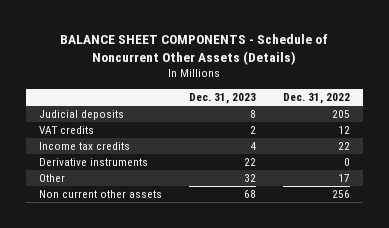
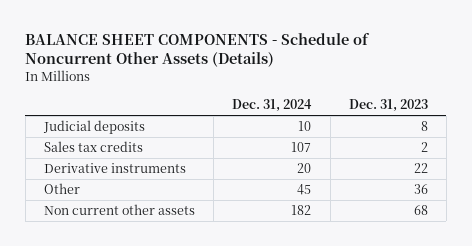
- | Dec. 31, 2023 | Dec. 31, 2022
+ | Dec. 31, 2024 | Dec. 31, 2023
- VAT credits | 2 | 12
- Income tax credits | 4 | 22
+ Sales tax credits | 107 | 2
- Other | 32 | 17
+ Other | 45 | 36

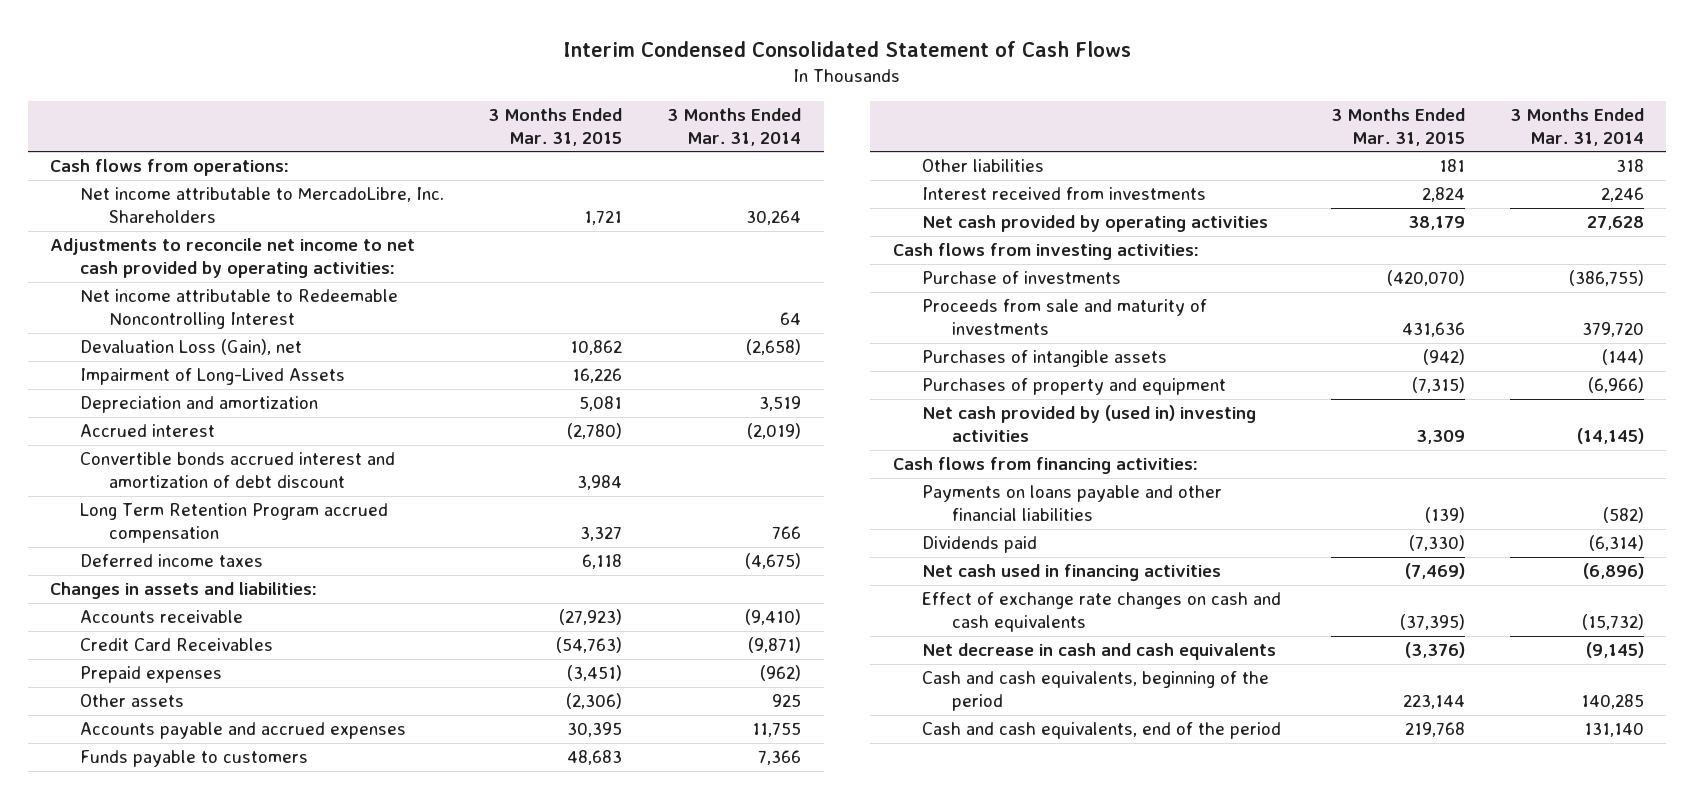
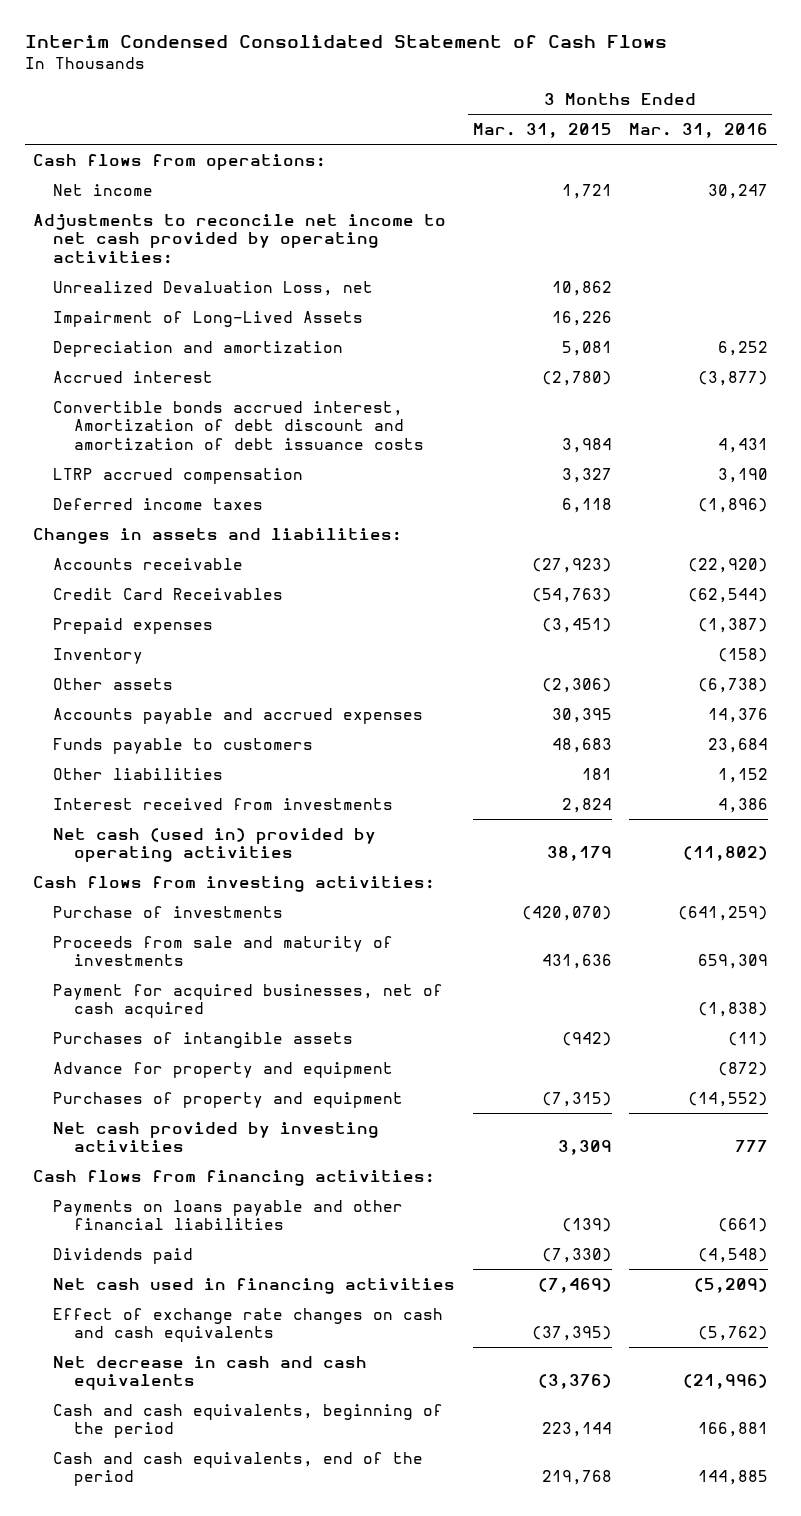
- | 3 Months Ended Mar. 31, 2015 | 3 Months Ended Mar. 31, 2014
+ | 3 Months Ended Mar. 31, 2015 | 3 Months Ended Mar. 31, 2016
- Net income attributable to MercadoLibre, Inc. Shareholders | 1,721 | 30,264
+ Net income | 1,721 | 30,247
- Net income attributable to Redeemable Noncontrolling Interest | | 64
- Devaluation Loss (Gain), net | 10,862 | (2,658)
+ Unrealized Devaluation Loss, net | 10,862 |
- Convertible bonds accrued interest and amortization of debt discount | 3,984 |
- Long Term Retention Program accrued compensation | 3,327 | 766
+ Convertible bonds accrued interest, Amortization of debt discount and amortization of debt issuance costs | 3,984 | 4,431
+ LTRP accrued compensation | 3,327 | 3,190
+ Inventory | | (158)
- Net cash provided by operating activities | 38,179 | 27,628
+ Net cash (used in) provided by operating activities | 38,179 | (11,802)
+ Payment for acquired businesses, net of cash acquired | | (1,838)
+ Advance for property and equipment | | (872)
- Net cash provided by (used in) investing activities | 3,309 | (14,145)
+ Net cash provided by investing activities | 3,309 | 777

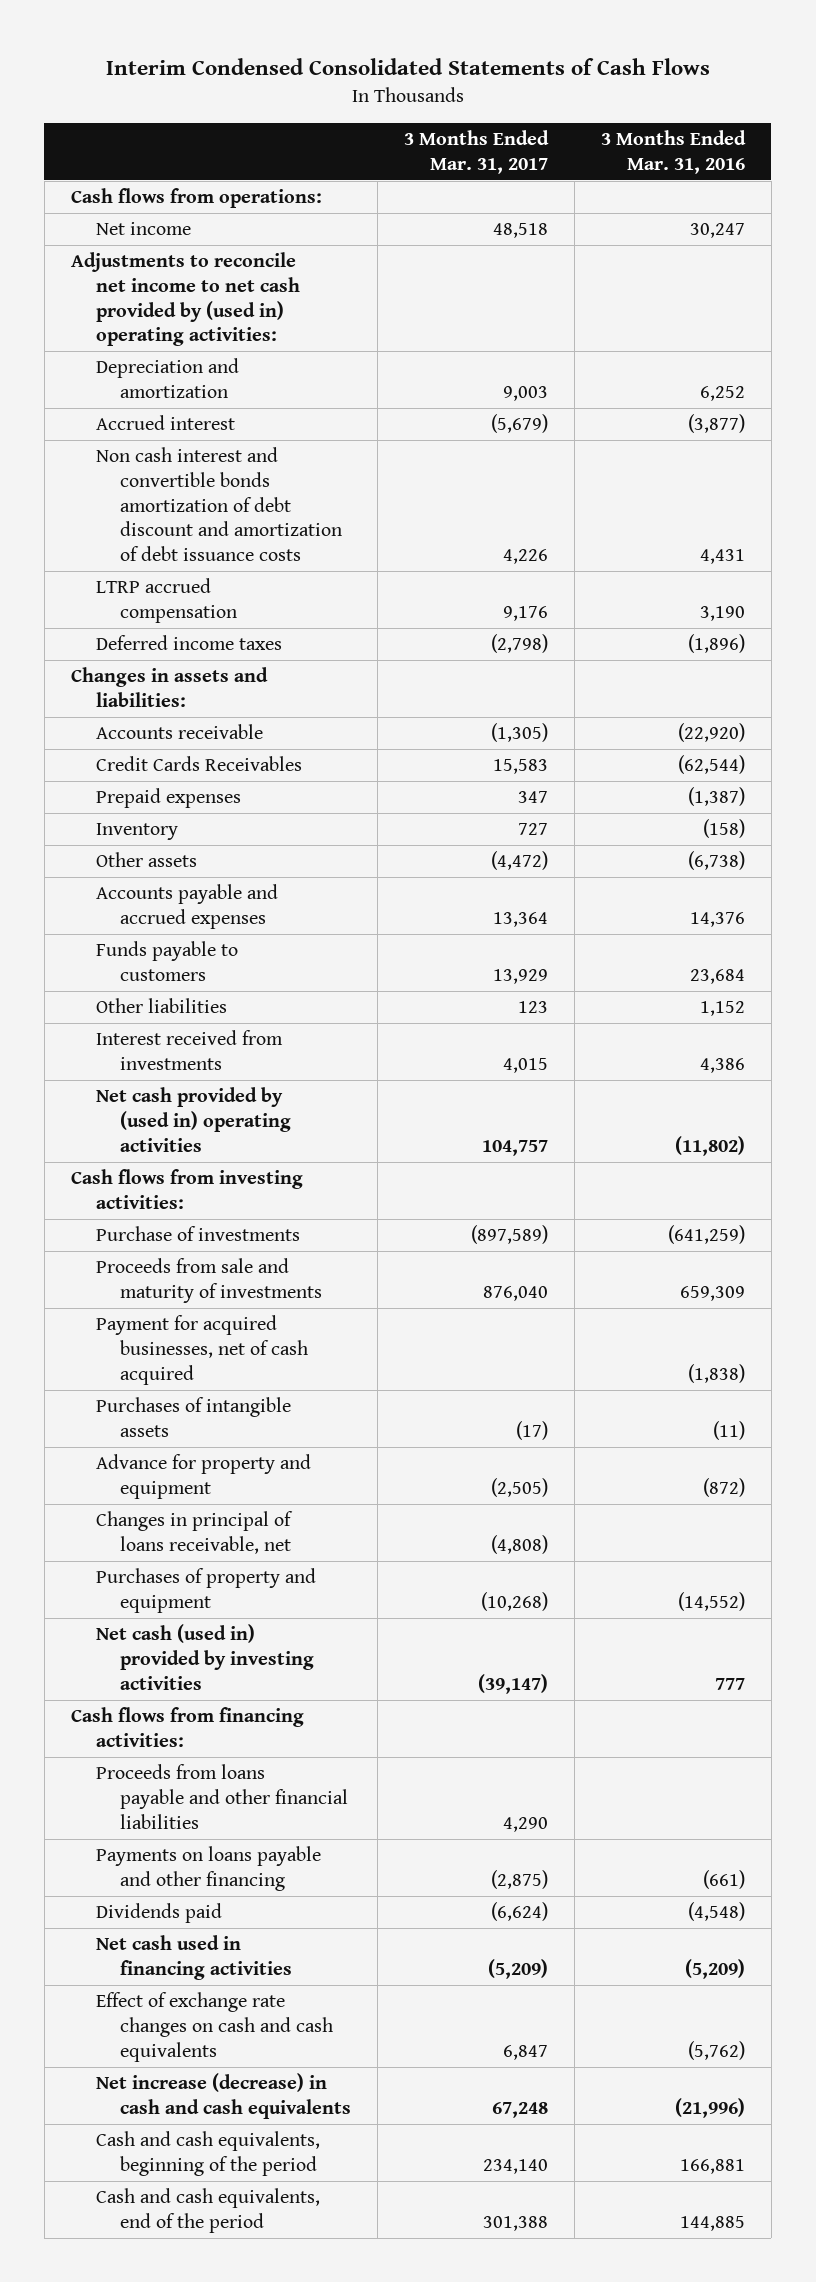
- Interim Condensed Consolidated Statement of Cash Flows
+ Interim Condensed Consolidated Statements of Cash Flows
- | 3 Months Ended Mar. 31, 2015 | 3 Months Ended Mar. 31, 2016
+ | 3 Months Ended Mar. 31, 2017 | 3 Months Ended Mar. 31, 2016
- Adjustments to reconcile net income to net cash provided by operating activities:
- Unrealized Devaluation Loss, net | 10,862 |
- Impairment of Long-Lived Assets | 16,226 |
+ Adjustments to reconcile net income to net cash provided by (used in) operating activities:
- Convertible bonds accrued interest, Amortization of debt discount and amortization of debt issuance costs | 3,984 | 4,431
+ Non cash interest and convertible bonds amortization of debt discount and amortization of debt issuance costs | 4,226 | 4,431
- Credit Card Receivables | (54,763) | (62,544)
+ Credit Cards Receivables | 15,583 | (62,544)
- Net cash (used in) provided by operating activities | 38,179 | (11,802)
+ Net cash provided by (used in) operating activities | 104,757 | (11,802)
+ Changes in principal of loans receivable, net | (4,808) |
- Net cash provided by investing activities | 3,309 | 777
+ Net cash (used in) provided by investing activities | (39,147) | 777
- Payments on loans payable and other financial liabilities | (139) | (661)
+ Proceeds from loans payable and other financial liabilities | 4,290 |
+ Payments on loans payable and other financing | (2,875) | (661)
- Net decrease in cash and cash equivalents | (3,376) | (21,996)
+ Net increase (decrease) in cash and cash equivalents | 67,248 | (21,996)

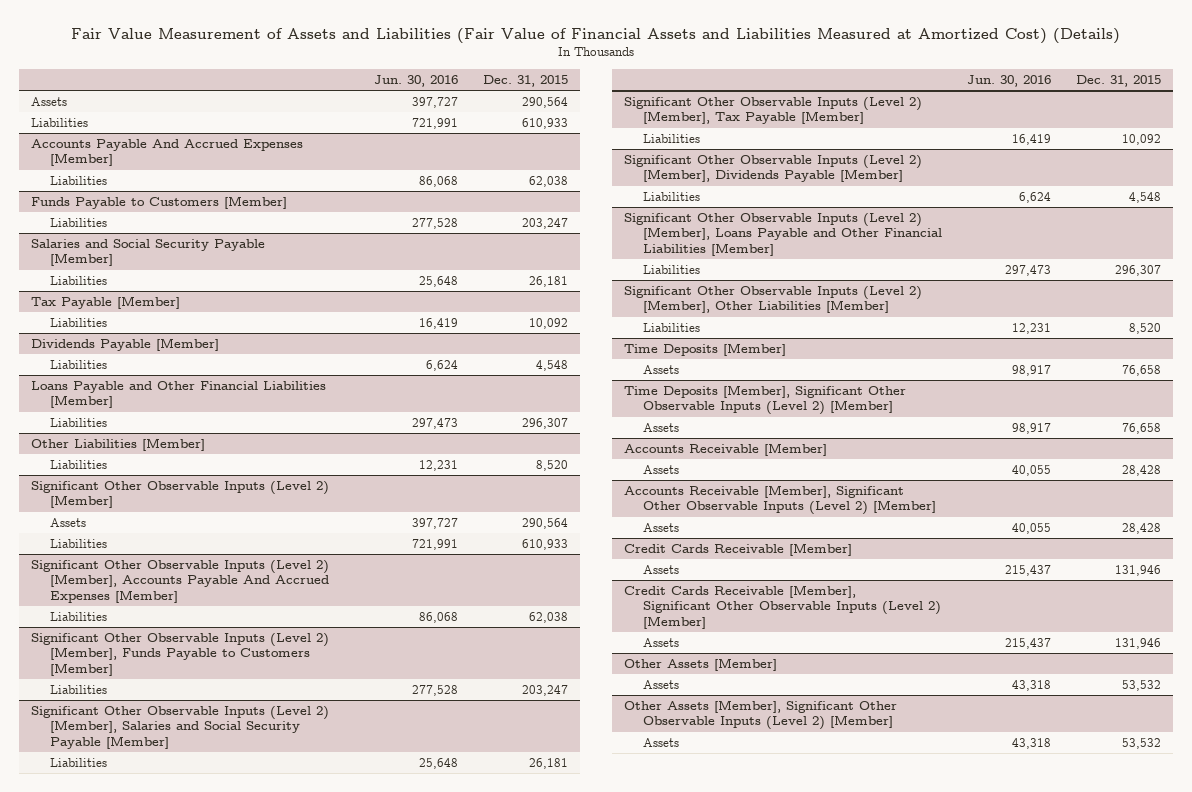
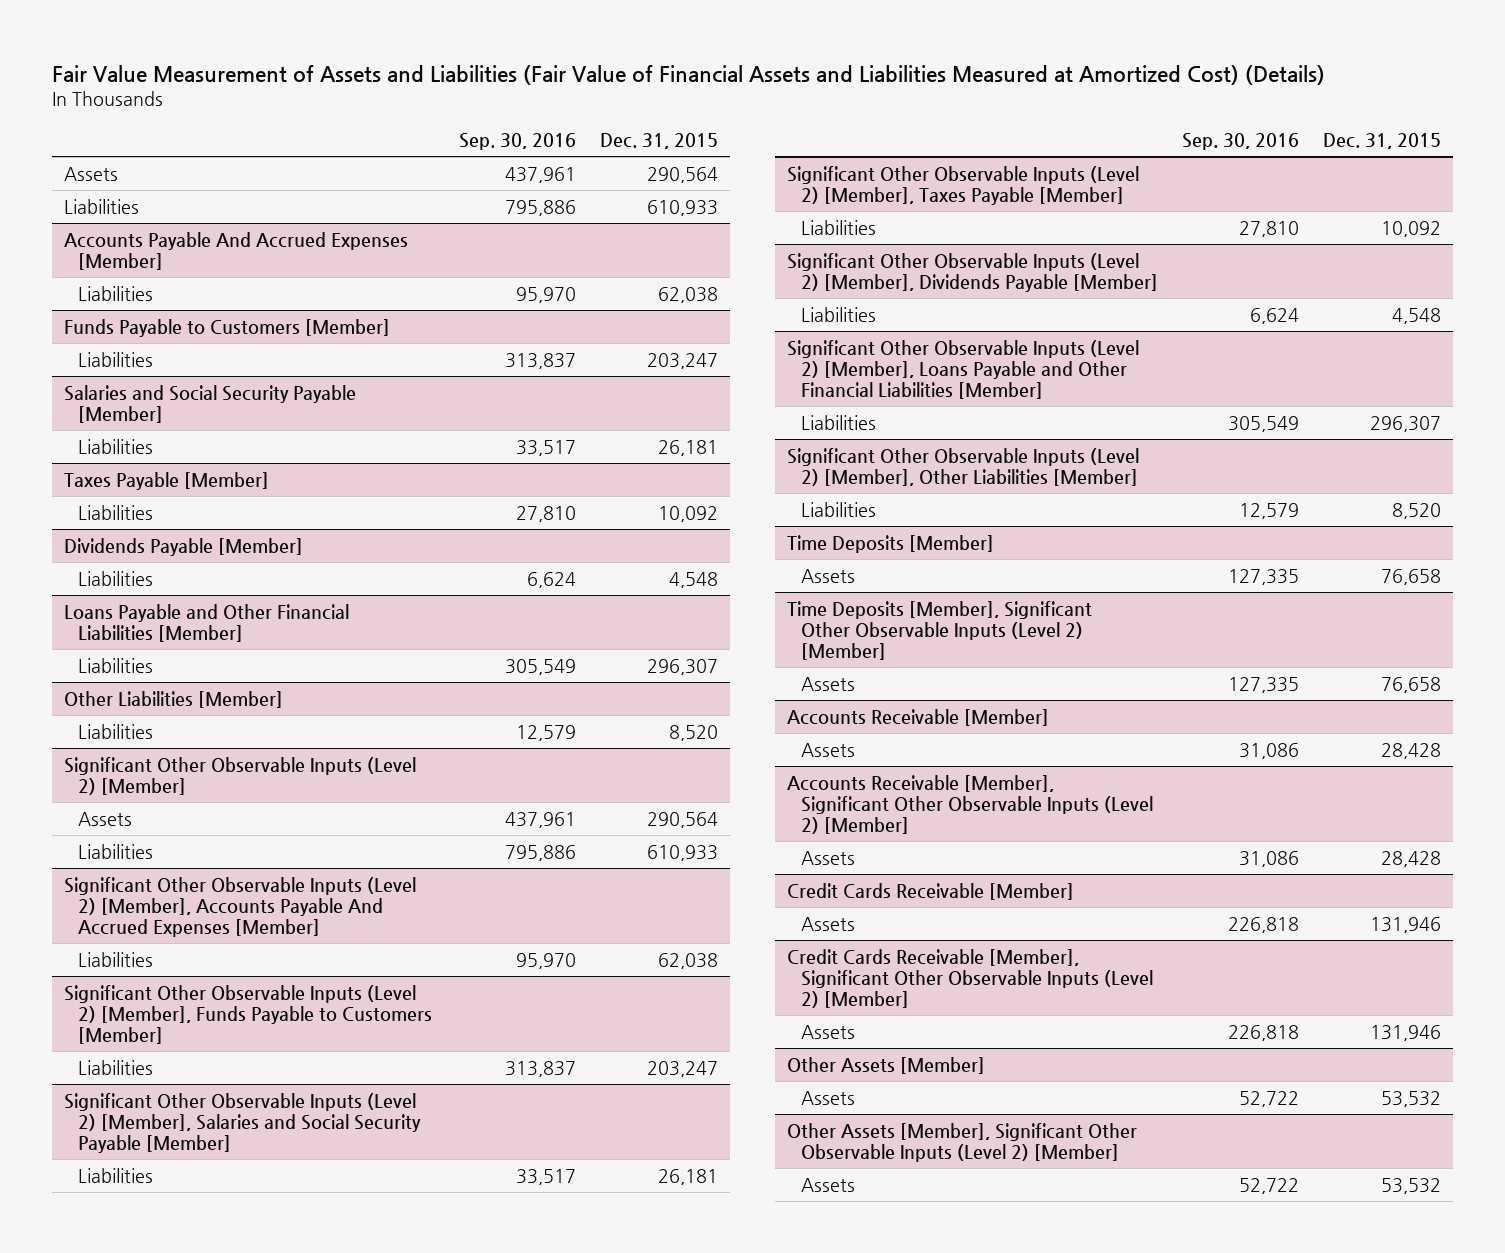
- | Jun. 30, 2016 | Dec. 31, 2015
+ | Sep. 30, 2016 | Dec. 31, 2015
- Tax Payable [Member]
+ Taxes Payable [Member]
- Significant Other Observable Inputs (Level 2) [Member], Tax Payable [Member]
+ Significant Other Observable Inputs (Level 2) [Member], Taxes Payable [Member]

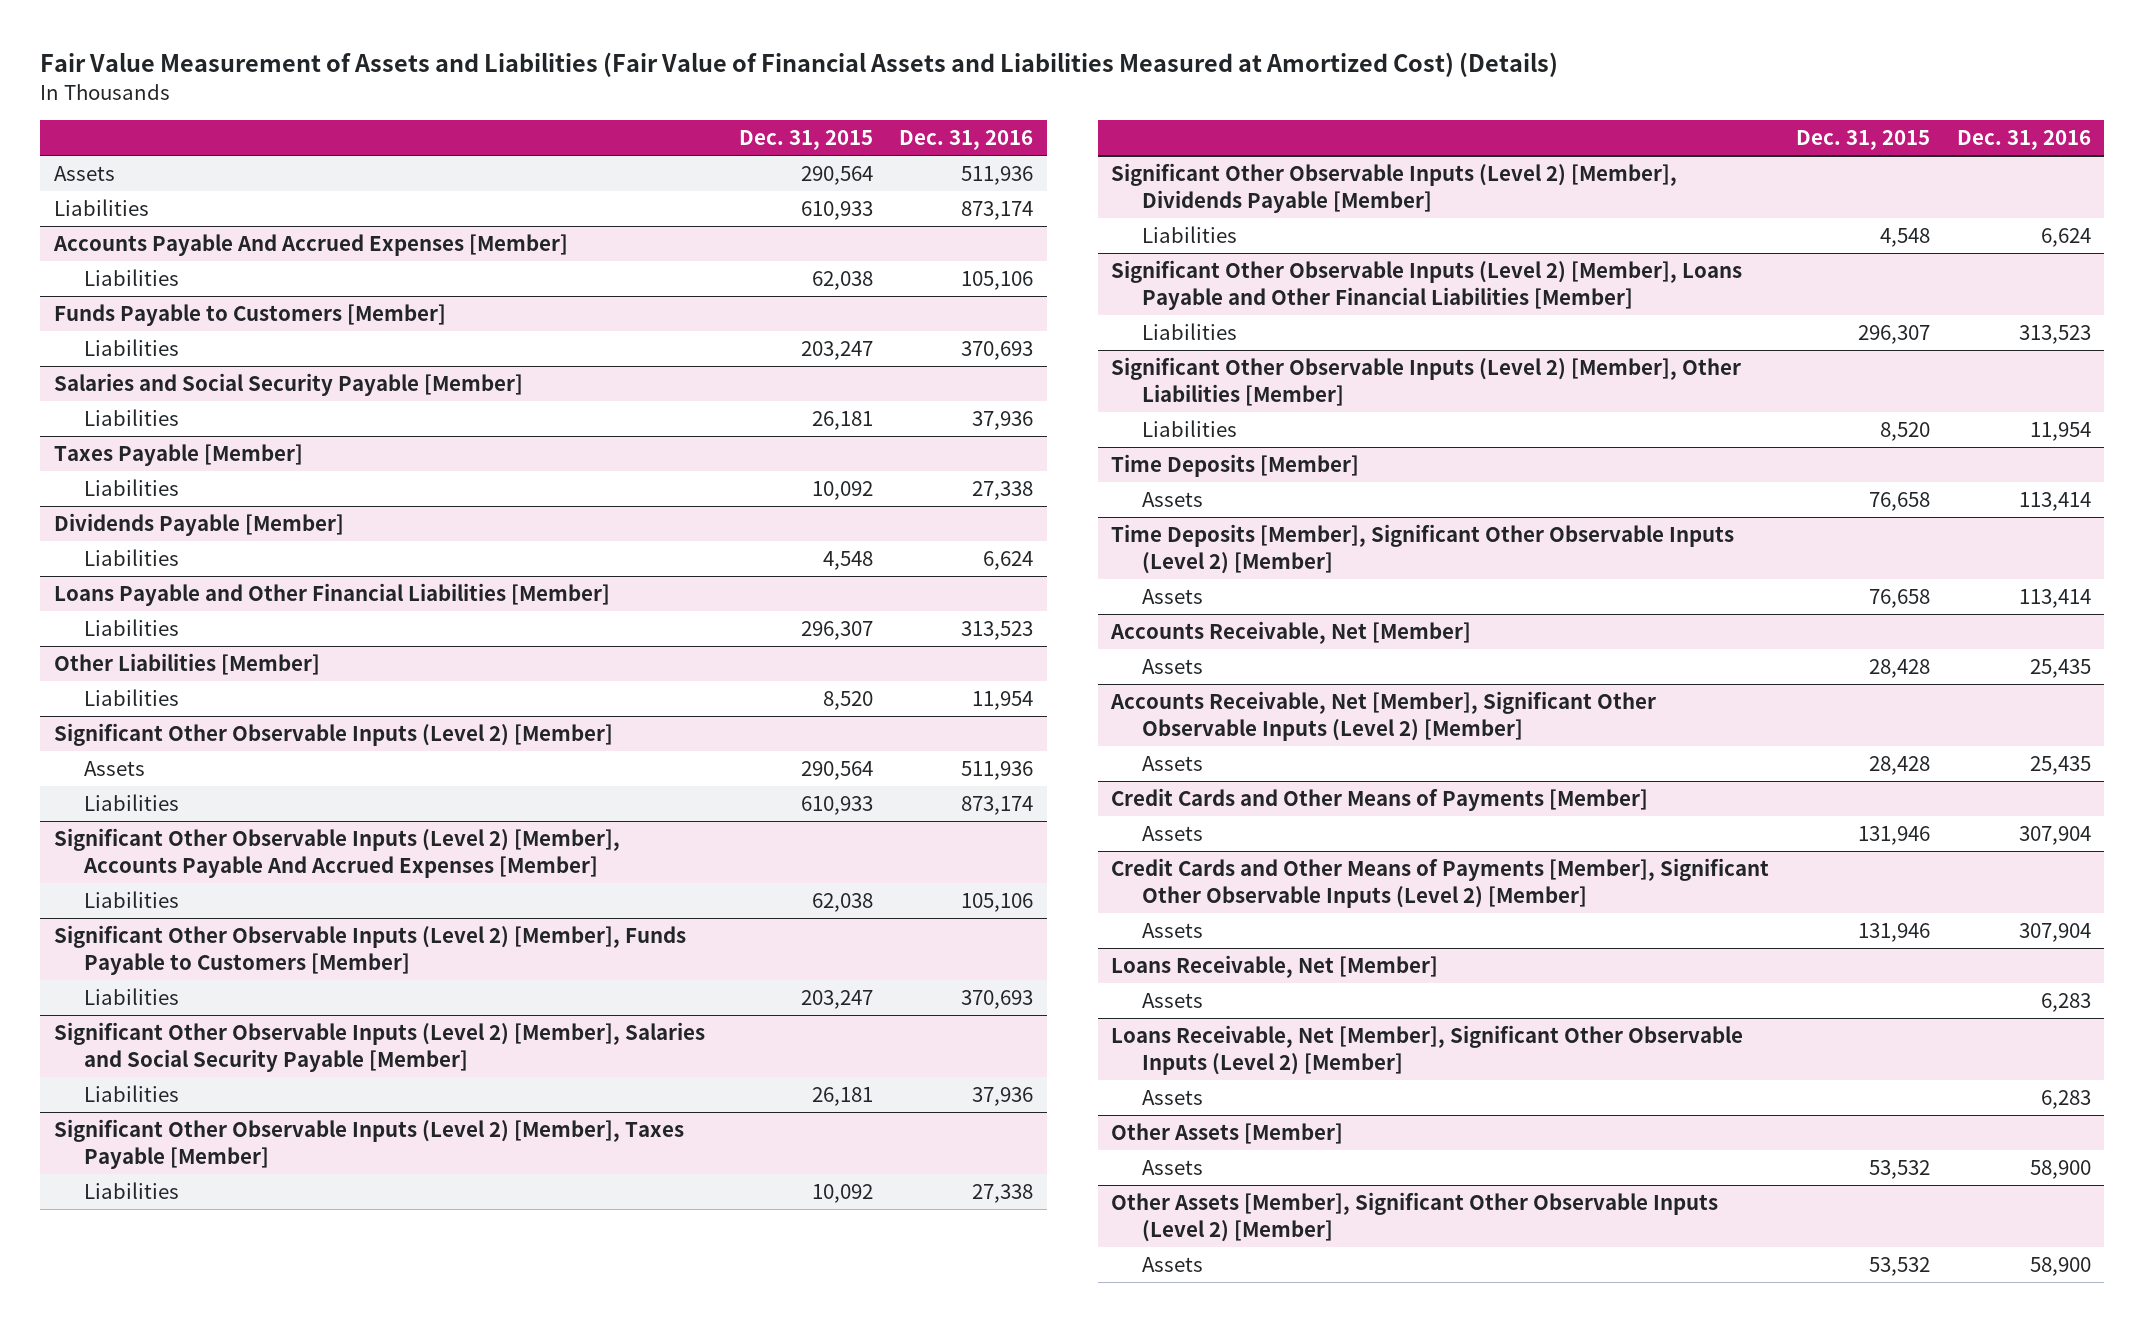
- | Sep. 30, 2016 | Dec. 31, 2015
+ | Dec. 31, 2015 | Dec. 31, 2016
- Accounts Receivable [Member]
+ Accounts Receivable, Net [Member]
- Accounts Receivable [Member], Significant Other Observable Inputs (Level 2) [Member]
+ Accounts Receivable, Net [Member], Significant Other Observable Inputs (Level 2) [Member]
- Credit Cards Receivable [Member]
+ Credit Cards and Other Means of Payments [Member]
- Credit Cards Receivable [Member], Significant Other Observable Inputs (Level 2) [Member]
+ Credit Cards and Other Means of Payments [Member], Significant Other Observable Inputs (Level 2) [Member]
+ Loans Receivable, Net [Member]
+ Assets | | 6,283
+ Loans Receivable, Net [Member], Significant Other Observable Inputs (Level 2) [Member]
+ Assets | | 6,283

